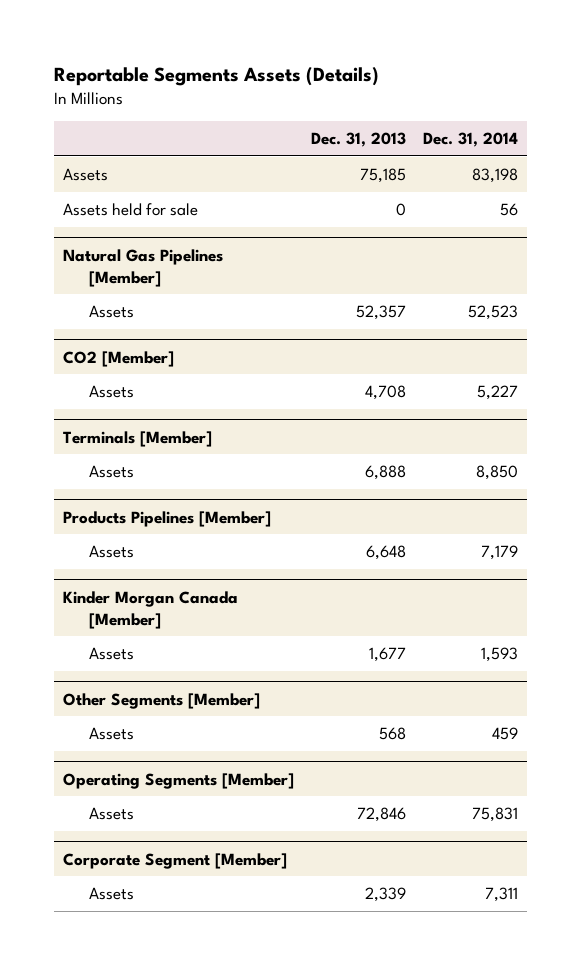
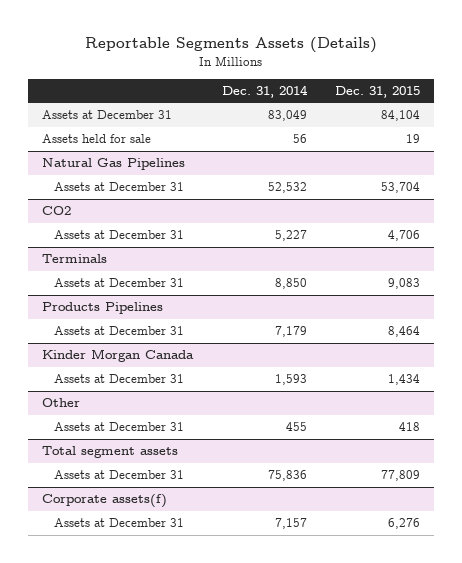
- | Dec. 31, 2013 | Dec. 31, 2014
+ | Dec. 31, 2014 | Dec. 31, 2015
- Assets | 75,185 | 83,198
+ Assets at December 31 | 83,049 | 84,104
- Natural Gas Pipelines [Member]
- Assets | 52,357 | 52,523
- CO2 [Member]
- Assets | 4,708 | 5,227
- Terminals [Member]
- Assets | 6,888 | 8,850
- Products Pipelines [Member]
- Assets | 6,648 | 7,179
- Kinder Morgan Canada [Member]
- Assets | 1,677 | 1,593
- Other Segments [Member]
- Assets | 568 | 459
- Operating Segments [Member]
- Assets | 72,846 | 75,831
- Corporate Segment [Member]
- Assets | 2,339 | 7,311
+ Natural Gas Pipelines
+ Assets at December 31 | 52,532 | 53,704
+ CO2
+ Assets at December 31 | 5,227 | 4,706
+ Terminals
+ Assets at December 31 | 8,850 | 9,083
+ Products Pipelines
+ Assets at December 31 | 7,179 | 8,464
+ Kinder Morgan Canada
+ Assets at December 31 | 1,593 | 1,434
+ Other
+ Assets at December 31 | 455 | 418
+ Total segment assets
+ Assets at December 31 | 75,836 | 77,809
+ Corporate assets(f)
+ Assets at December 31 | 7,157 | 6,276

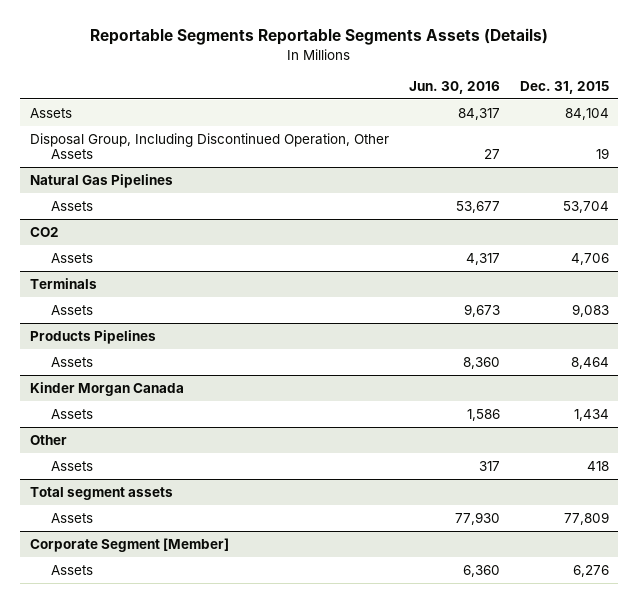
- Reportable Segments Assets (Details)
+ Reportable Segments Reportable Segments Assets (Details)
- | Dec. 31, 2014 | Dec. 31, 2015
+ | Jun. 30, 2016 | Dec. 31, 2015
- Assets at December 31 | 83,049 | 84,104
- Assets held for sale | 56 | 19
+ Assets | 84,317 | 84,104
+ Disposal Group, Including Discontinued Operation, Other Assets | 27 | 19
@ Natural Gas Pipelines
- Assets at December 31 | 52,532 | 53,704
+ Assets | 53,677 | 53,704
@ CO2
- Assets at December 31 | 5,227 | 4,706
+ Assets | 4,317 | 4,706
@ Terminals
- Assets at December 31 | 8,850 | 9,083
+ Assets | 9,673 | 9,083
@ Products Pipelines
- Assets at December 31 | 7,179 | 8,464
+ Assets | 8,360 | 8,464
@ Kinder Morgan Canada
- Assets at December 31 | 1,593 | 1,434
+ Assets | 1,586 | 1,434
@ Other
- Assets at December 31 | 455 | 418
+ Assets | 317 | 418
@ Total segment assets
- Assets at December 31 | 75,836 | 77,809
- Corporate assets(f)
- Assets at December 31 | 7,157 | 6,276
@ Total segment assets
+ Assets | 77,930 | 77,809
+ Corporate Segment [Member]
+ Assets | 6,360 | 6,276

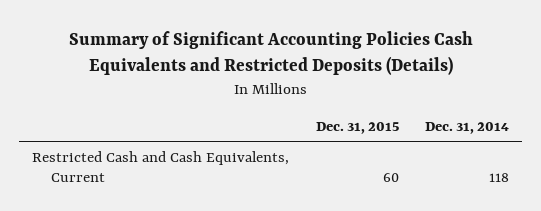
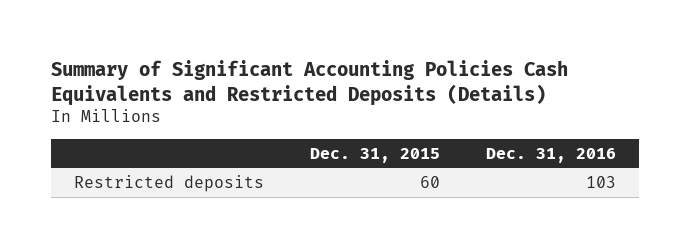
- | Dec. 31, 2015 | Dec. 31, 2014
+ | Dec. 31, 2015 | Dec. 31, 2016
- Restricted Cash and Cash Equivalents, Current | 60 | 118
+ Restricted deposits | 60 | 103

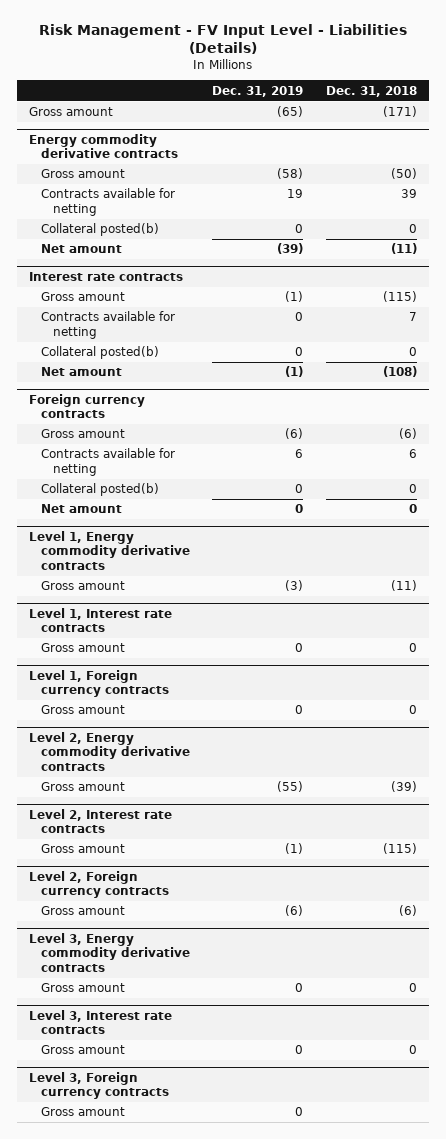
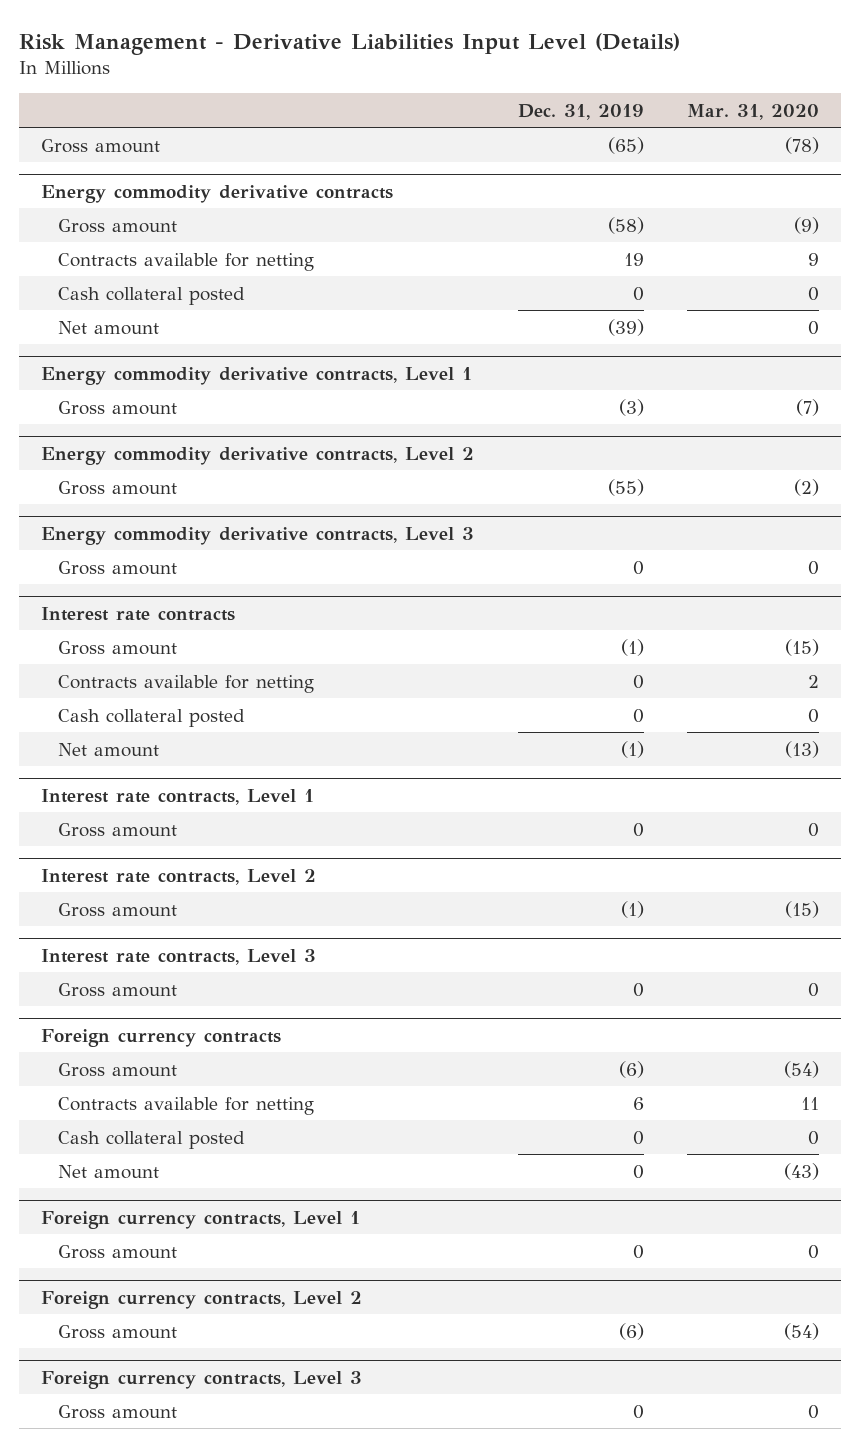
- Risk Management - FV Input Level - Liabilities (Details)
+ Risk Management - Derivative Liabilities Input Level (Details)
- | Dec. 31, 2019 | Dec. 31, 2018
+ | Dec. 31, 2019 | Mar. 31, 2020
@ Energy commodity derivative contracts
- Collateral posted(b) | 0 | 0
+ Cash collateral posted | 0 | 0
+ Energy commodity derivative contracts, Level 1
+ Gross amount | (3) | (7)
+ Energy commodity derivative contracts, Level 2
+ Gross amount | (55) | (2)
+ Energy commodity derivative contracts, Level 3
+ Gross amount | 0 | 0
@ Interest rate contracts
- Collateral posted(b) | 0 | 0
+ Cash collateral posted | 0 | 0
+ Interest rate contracts, Level 1
+ Gross amount | 0 | 0
+ Interest rate contracts, Level 2
+ Gross amount | (1) | (15)
+ Interest rate contracts, Level 3
+ Gross amount | 0 | 0
@ Foreign currency contracts
- Collateral posted(b) | 0 | 0
+ Cash collateral posted | 0 | 0
- Level 1, Energy commodity derivative contracts
- Gross amount | (3) | (11)
- Level 1, Interest rate contracts
- Gross amount | 0 | 0
- Level 1, Foreign currency contracts
+ Foreign currency contracts, Level 1
- Level 2, Energy commodity derivative contracts
- Gross amount | (55) | (39)
- Level 2, Interest rate contracts
- Gross amount | (1) | (115)
- Level 2, Foreign currency contracts
+ Foreign currency contracts, Level 2
- Level 3, Energy commodity derivative contracts
- Gross amount | 0 | 0
- Level 3, Interest rate contracts
- Gross amount | 0 | 0
- Level 3, Foreign currency contracts
+ Foreign currency contracts, Level 3

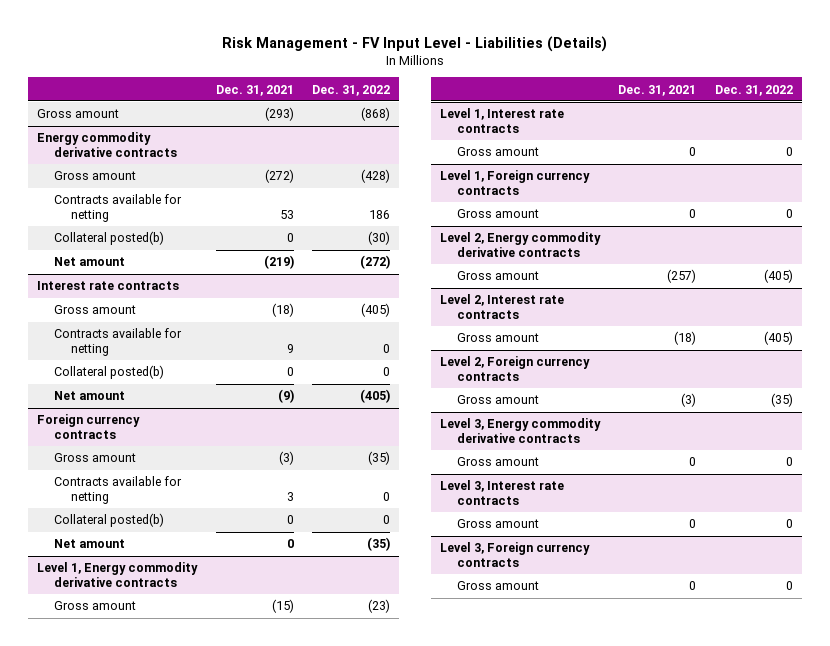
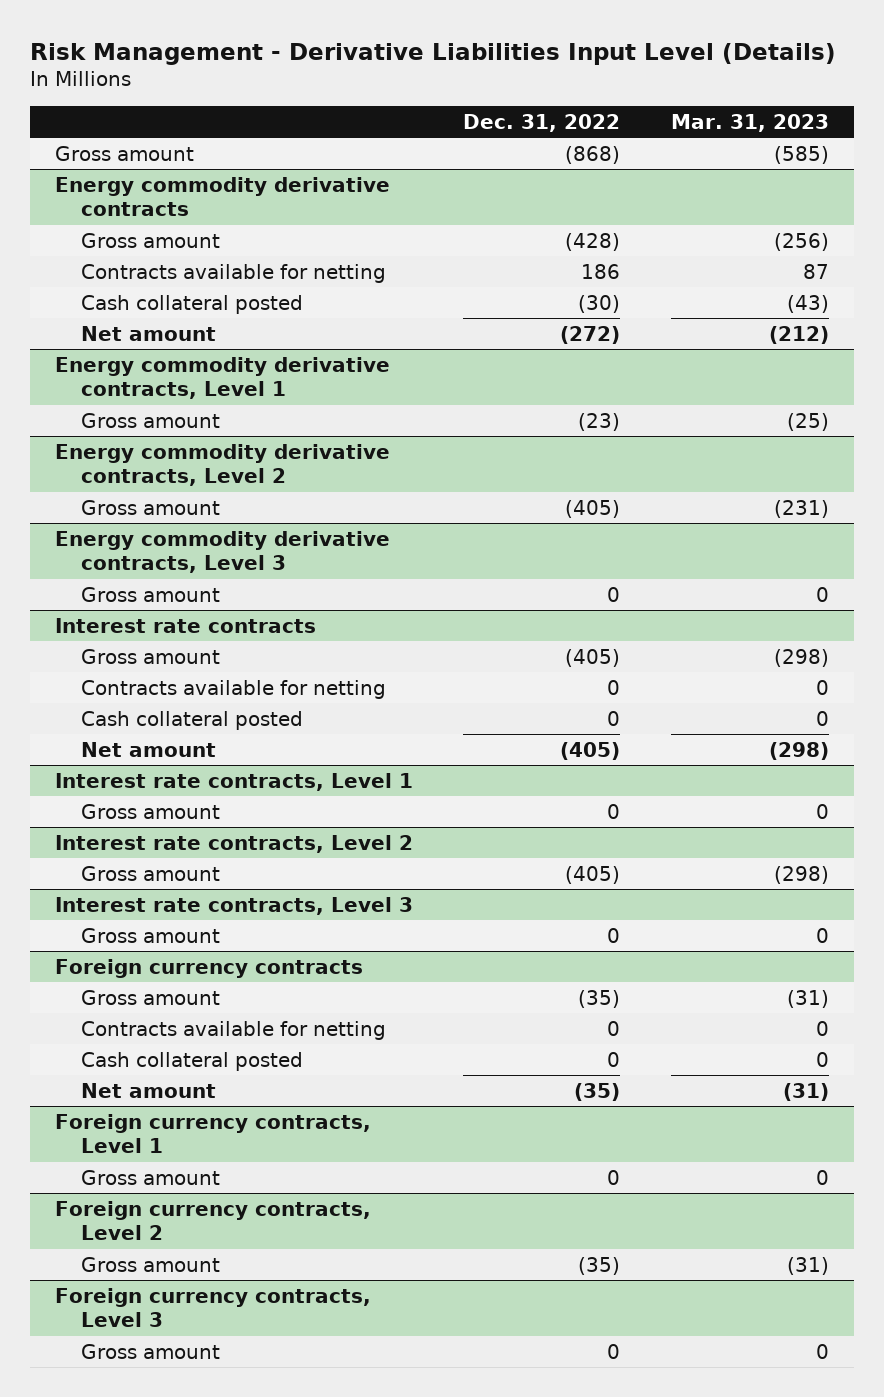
- Risk Management - FV Input Level - Liabilities (Details)
+ Risk Management - Derivative Liabilities Input Level (Details)
- | Dec. 31, 2021 | Dec. 31, 2022
+ | Dec. 31, 2022 | Mar. 31, 2023
@ Energy commodity derivative contracts
- Collateral posted(b) | 0 | (30)
+ Cash collateral posted | (30) | (43)
+ Energy commodity derivative contracts, Level 1
+ Gross amount | (23) | (25)
+ Energy commodity derivative contracts, Level 2
+ Gross amount | (405) | (231)
+ Energy commodity derivative contracts, Level 3
+ Gross amount | 0 | 0
@ Interest rate contracts
- Collateral posted(b) | 0 | 0
+ Cash collateral posted | 0 | 0
+ Interest rate contracts, Level 1
+ Gross amount | 0 | 0
+ Interest rate contracts, Level 2
+ Gross amount | (405) | (298)
+ Interest rate contracts, Level 3
+ Gross amount | 0 | 0
@ Foreign currency contracts
- Collateral posted(b) | 0 | 0
+ Cash collateral posted | 0 | 0
- Level 1, Energy commodity derivative contracts
- Gross amount | (15) | (23)
- Level 1, Interest rate contracts
- Gross amount | 0 | 0
- Level 1, Foreign currency contracts
+ Foreign currency contracts, Level 1
- Level 2, Energy commodity derivative contracts
- Gross amount | (257) | (405)
- Level 2, Interest rate contracts
- Gross amount | (18) | (405)
- Level 2, Foreign currency contracts
+ Foreign currency contracts, Level 2
- Level 3, Energy commodity derivative contracts
- Gross amount | 0 | 0
- Level 3, Interest rate contracts
- Gross amount | 0 | 0
- Level 3, Foreign currency contracts
+ Foreign currency contracts, Level 3

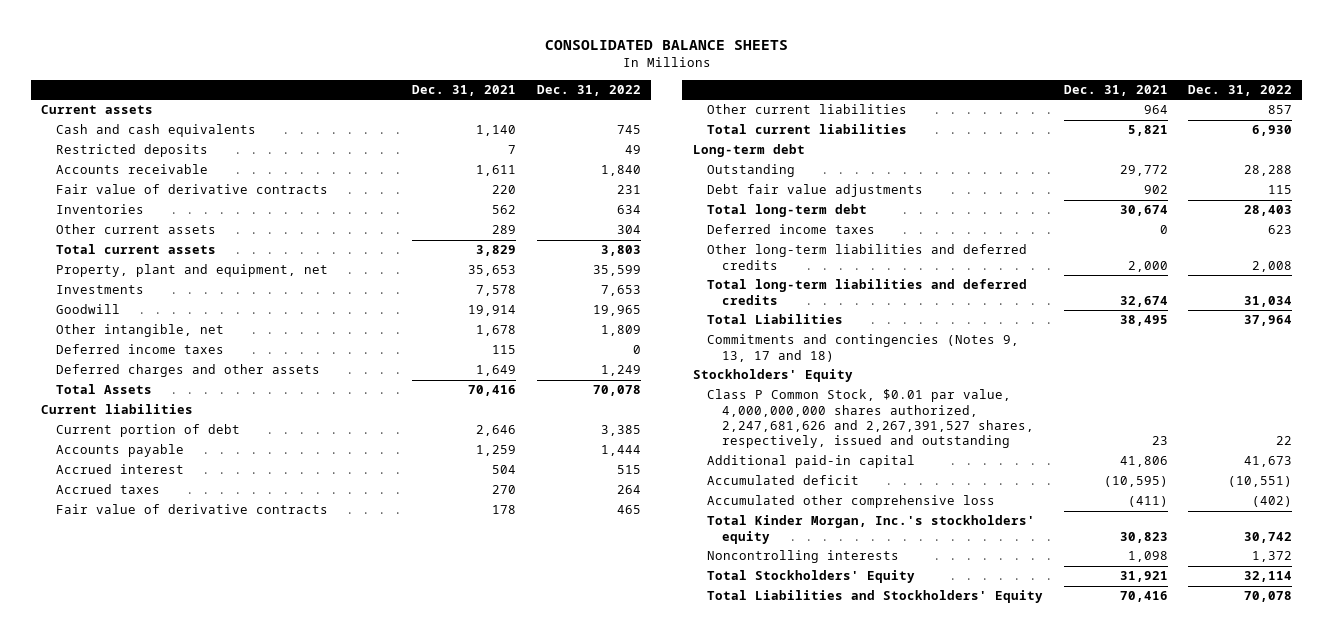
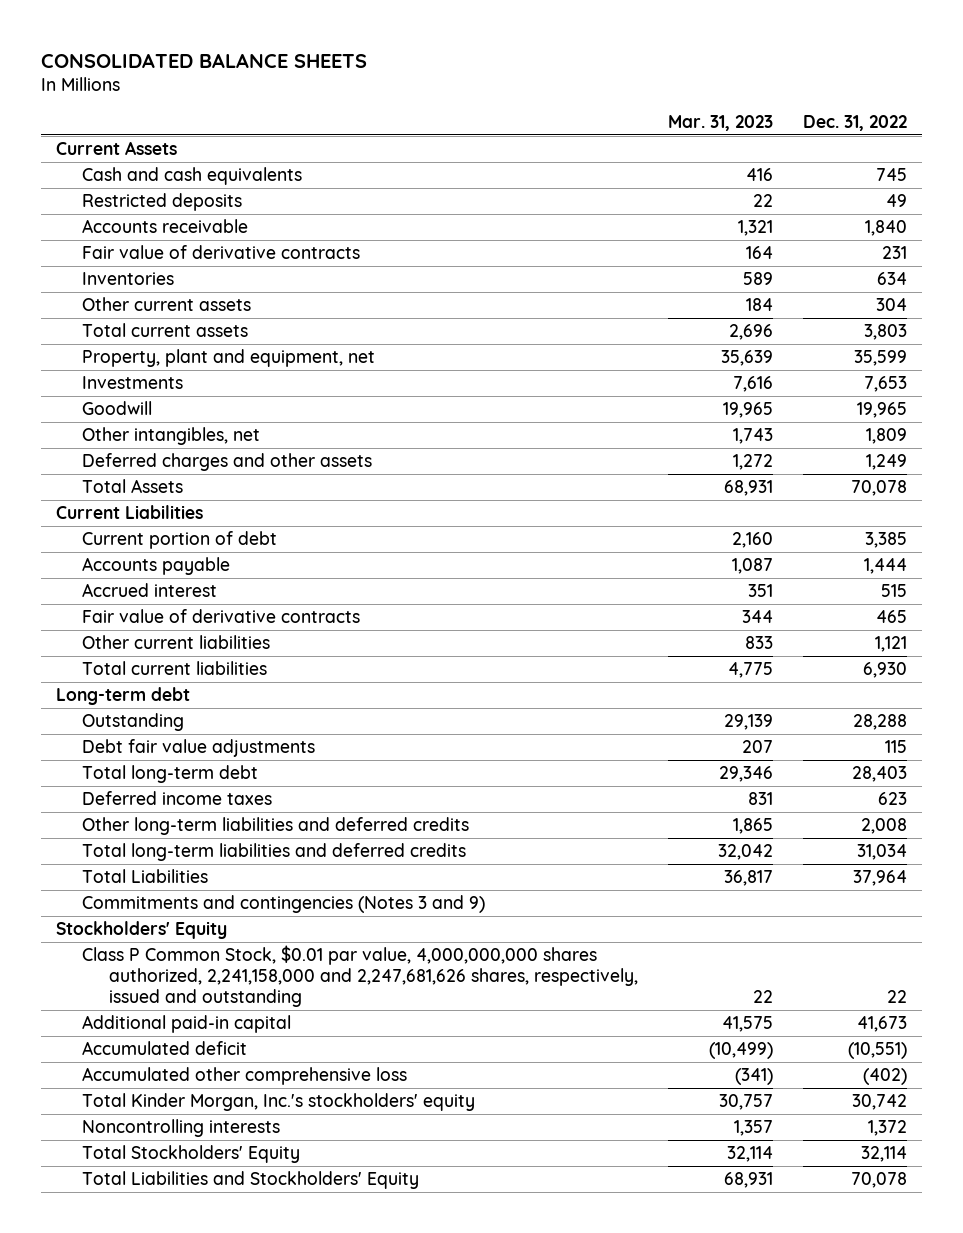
- | Dec. 31, 2021 | Dec. 31, 2022
+ | Mar. 31, 2023 | Dec. 31, 2022
- Current assets
+ Current Assets
- Other intangible, net | 1,678 | 1,809
- Deferred income taxes | 115 | 0
+ Other intangibles, net | 1,743 | 1,809
- Current liabilities
+ Current Liabilities
- Accrued taxes | 270 | 264
- Other current liabilities | 964 | 857
+ Other current liabilities | 833 | 1,121
- Commitments and contingencies (Notes 9, 13, 17 and 18)
+ Commitments and contingencies (Notes 3 and 9)
- Class P Common Stock, $0.01 par value, 4,000,000,000 shares authorized, 2,247,681,626 and 2,267,391,527 shares, respectively, issued and outstanding | 23 | 22
+ Class P Common Stock, $0.01 par value, 4,000,000,000 shares authorized, 2,241,158,000 and 2,247,681,626 shares, respectively, issued and outstanding | 22 | 22

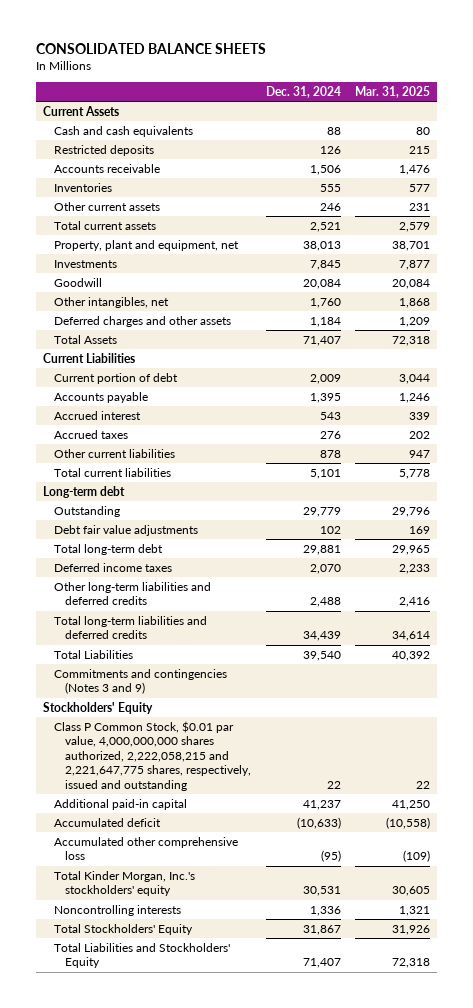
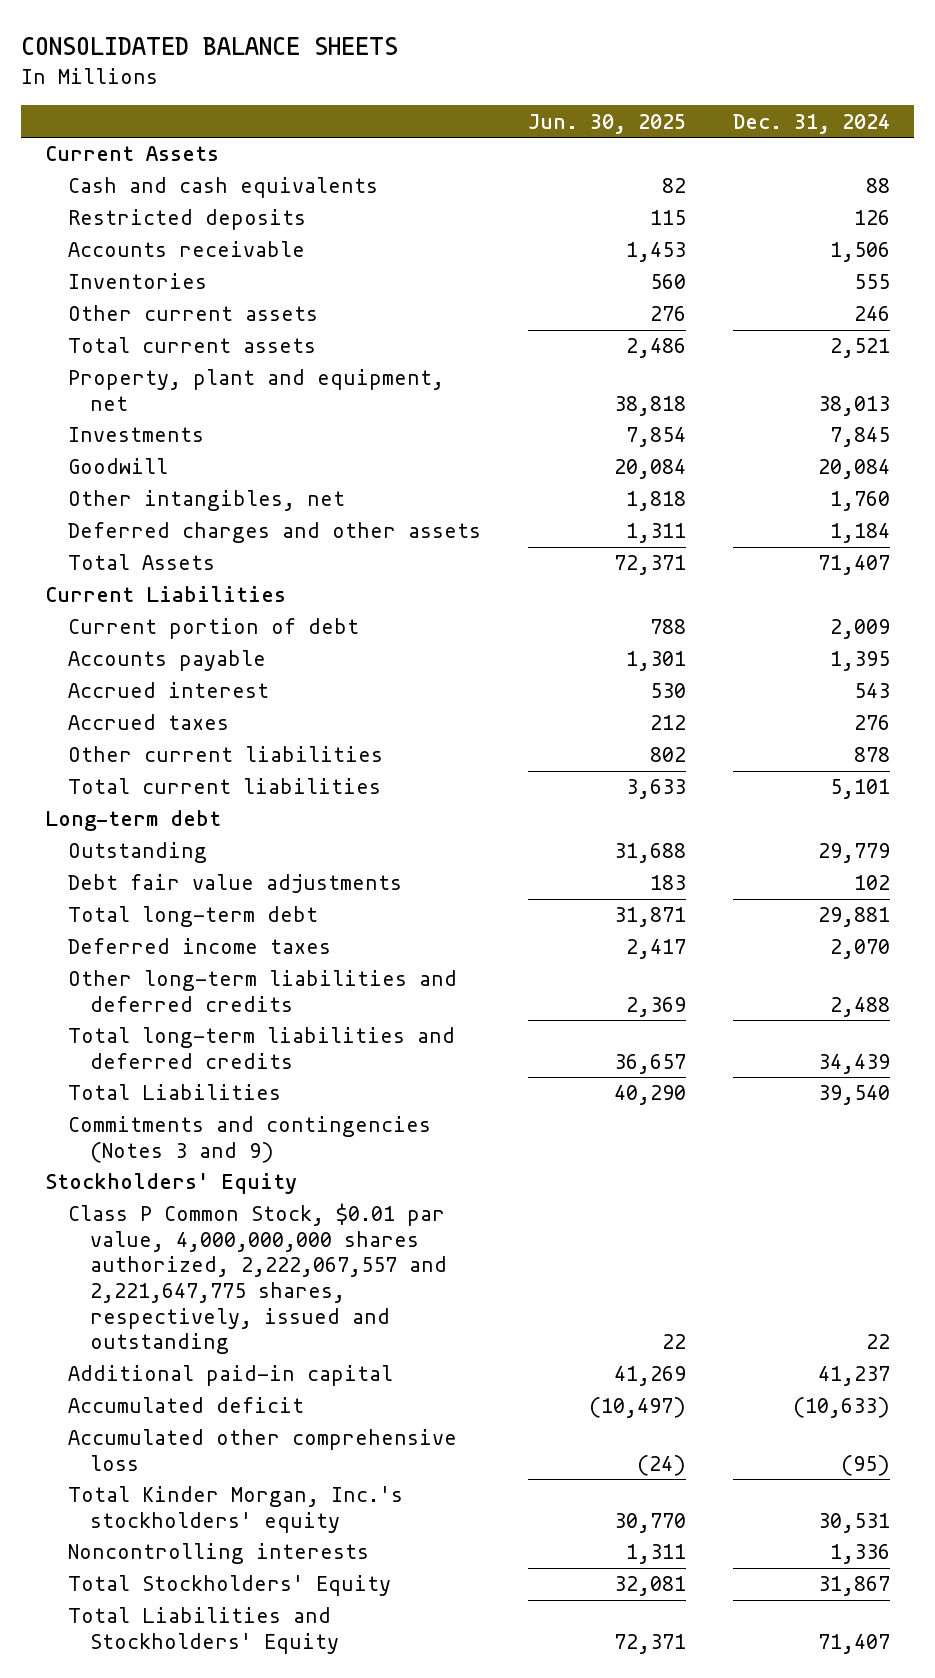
- | Dec. 31, 2024 | Mar. 31, 2025
+ | Jun. 30, 2025 | Dec. 31, 2024
- Class P Common Stock, $0.01 par value, 4,000,000,000 shares authorized, 2,222,058,215 and 2,221,647,775 shares, respectively, issued and outstanding | 22 | 22
+ Class P Common Stock, $0.01 par value, 4,000,000,000 shares authorized, 2,222,067,557 and 2,221,647,775 shares, respectively, issued and outstanding | 22 | 22

